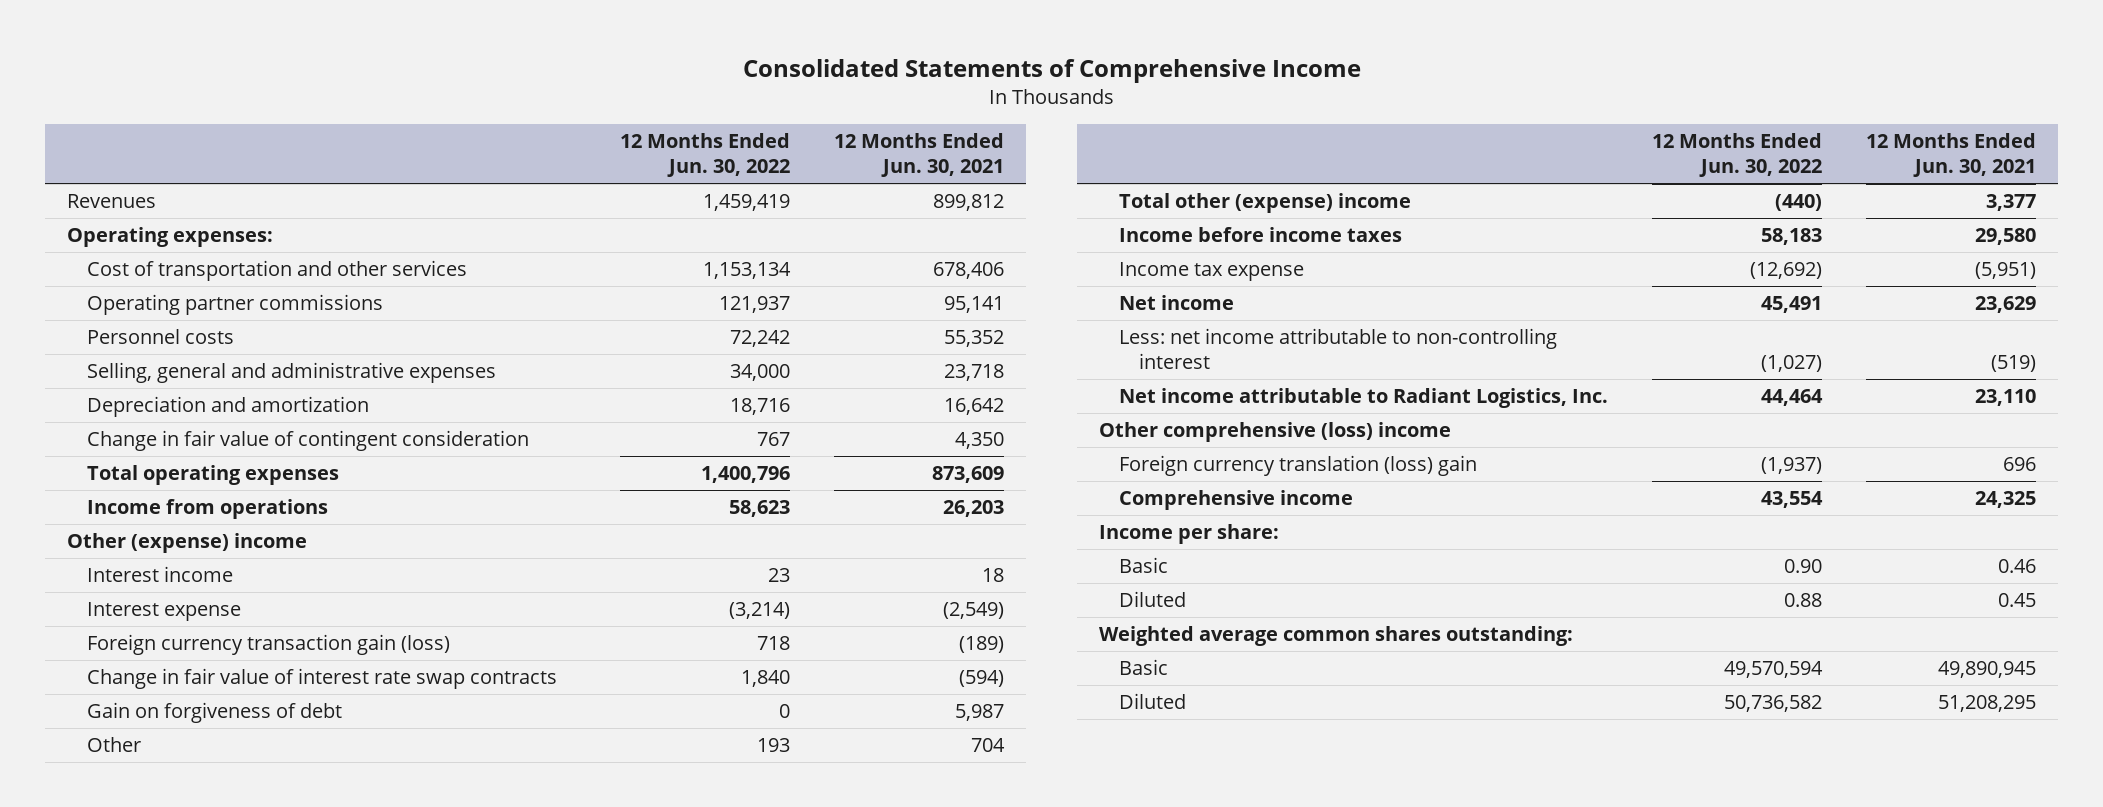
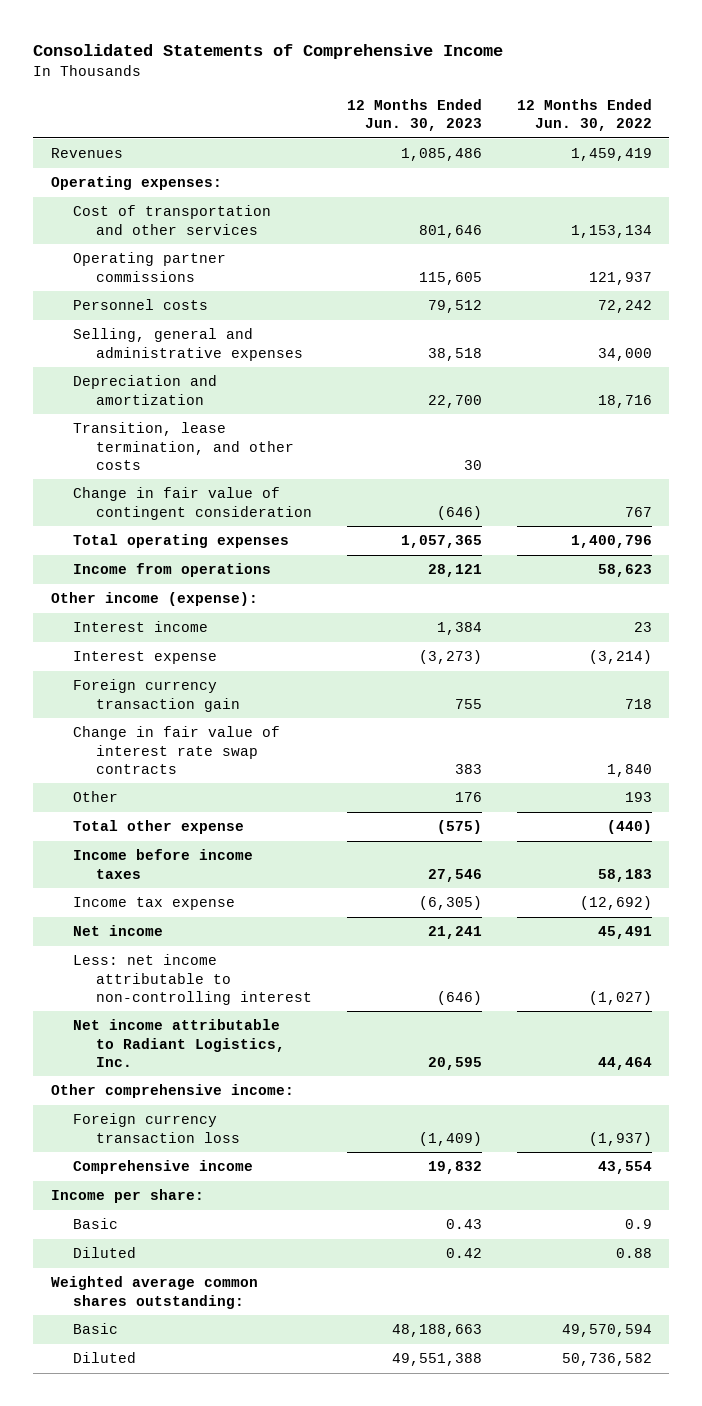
- | 12 Months Ended Jun. 30, 2022 | 12 Months Ended Jun. 30, 2021
+ | 12 Months Ended Jun. 30, 2023 | 12 Months Ended Jun. 30, 2022
+ Transition, lease termination, and other costs | 30 |
- Other (expense) income
+ Other income (expense):
- Foreign currency transaction gain (loss) | 718 | (189)
+ Foreign currency transaction gain | 755 | 718
- Gain on forgiveness of debt | 0 | 5,987
- Total other (expense) income | (440) | 3,377
+ Total other expense | (575) | (440)
- Other comprehensive (loss) income
- Foreign currency translation (loss) gain | (1,937) | 696
+ Other comprehensive income:
+ Foreign currency transaction loss | (1,409) | (1,937)
- Basic | 0.90 | 0.46
+ Basic | 0.43 | 0.9

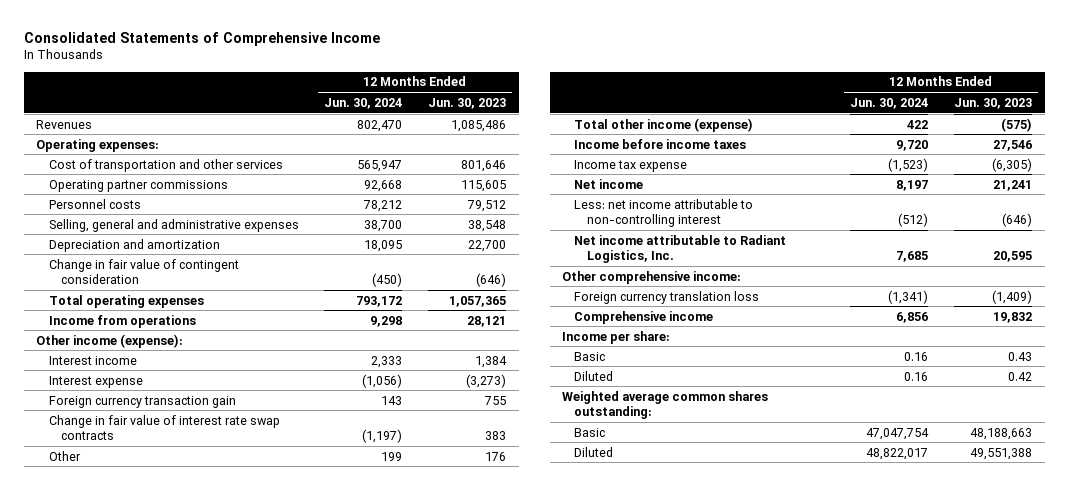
- | 12 Months Ended Jun. 30, 2023 | 12 Months Ended Jun. 30, 2022
+ | 12 Months Ended Jun. 30, 2024 | 12 Months Ended Jun. 30, 2023
- Selling, general and administrative expenses | 38,518 | 34,000
+ Selling, general and administrative expenses | 38,700 | 38,548
- Transition, lease termination, and other costs | 30 |
- Total other expense | (575) | (440)
+ Total other income (expense) | 422 | (575)
- Foreign currency transaction loss | (1,409) | (1,937)
+ Foreign currency translation loss | (1,341) | (1,409)

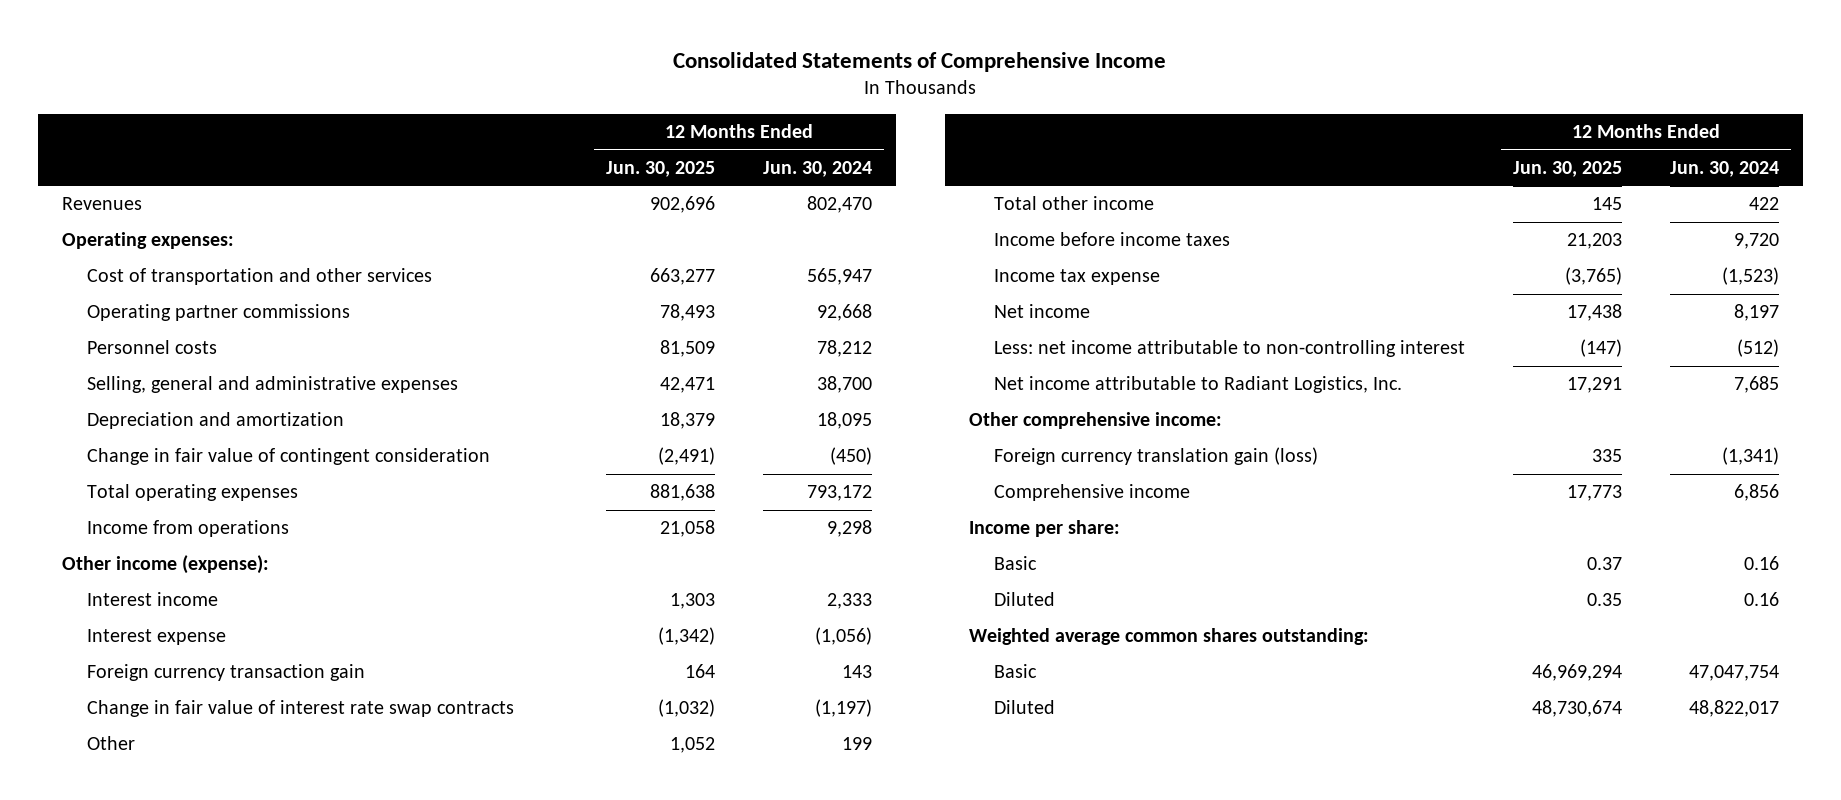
- | 12 Months Ended Jun. 30, 2024 | 12 Months Ended Jun. 30, 2023
+ | 12 Months Ended Jun. 30, 2025 | 12 Months Ended Jun. 30, 2024
- Total other income (expense) | 422 | (575)
+ Total other income | 145 | 422
- Foreign currency translation loss | (1,341) | (1,409)
+ Foreign currency translation gain (loss) | 335 | (1,341)

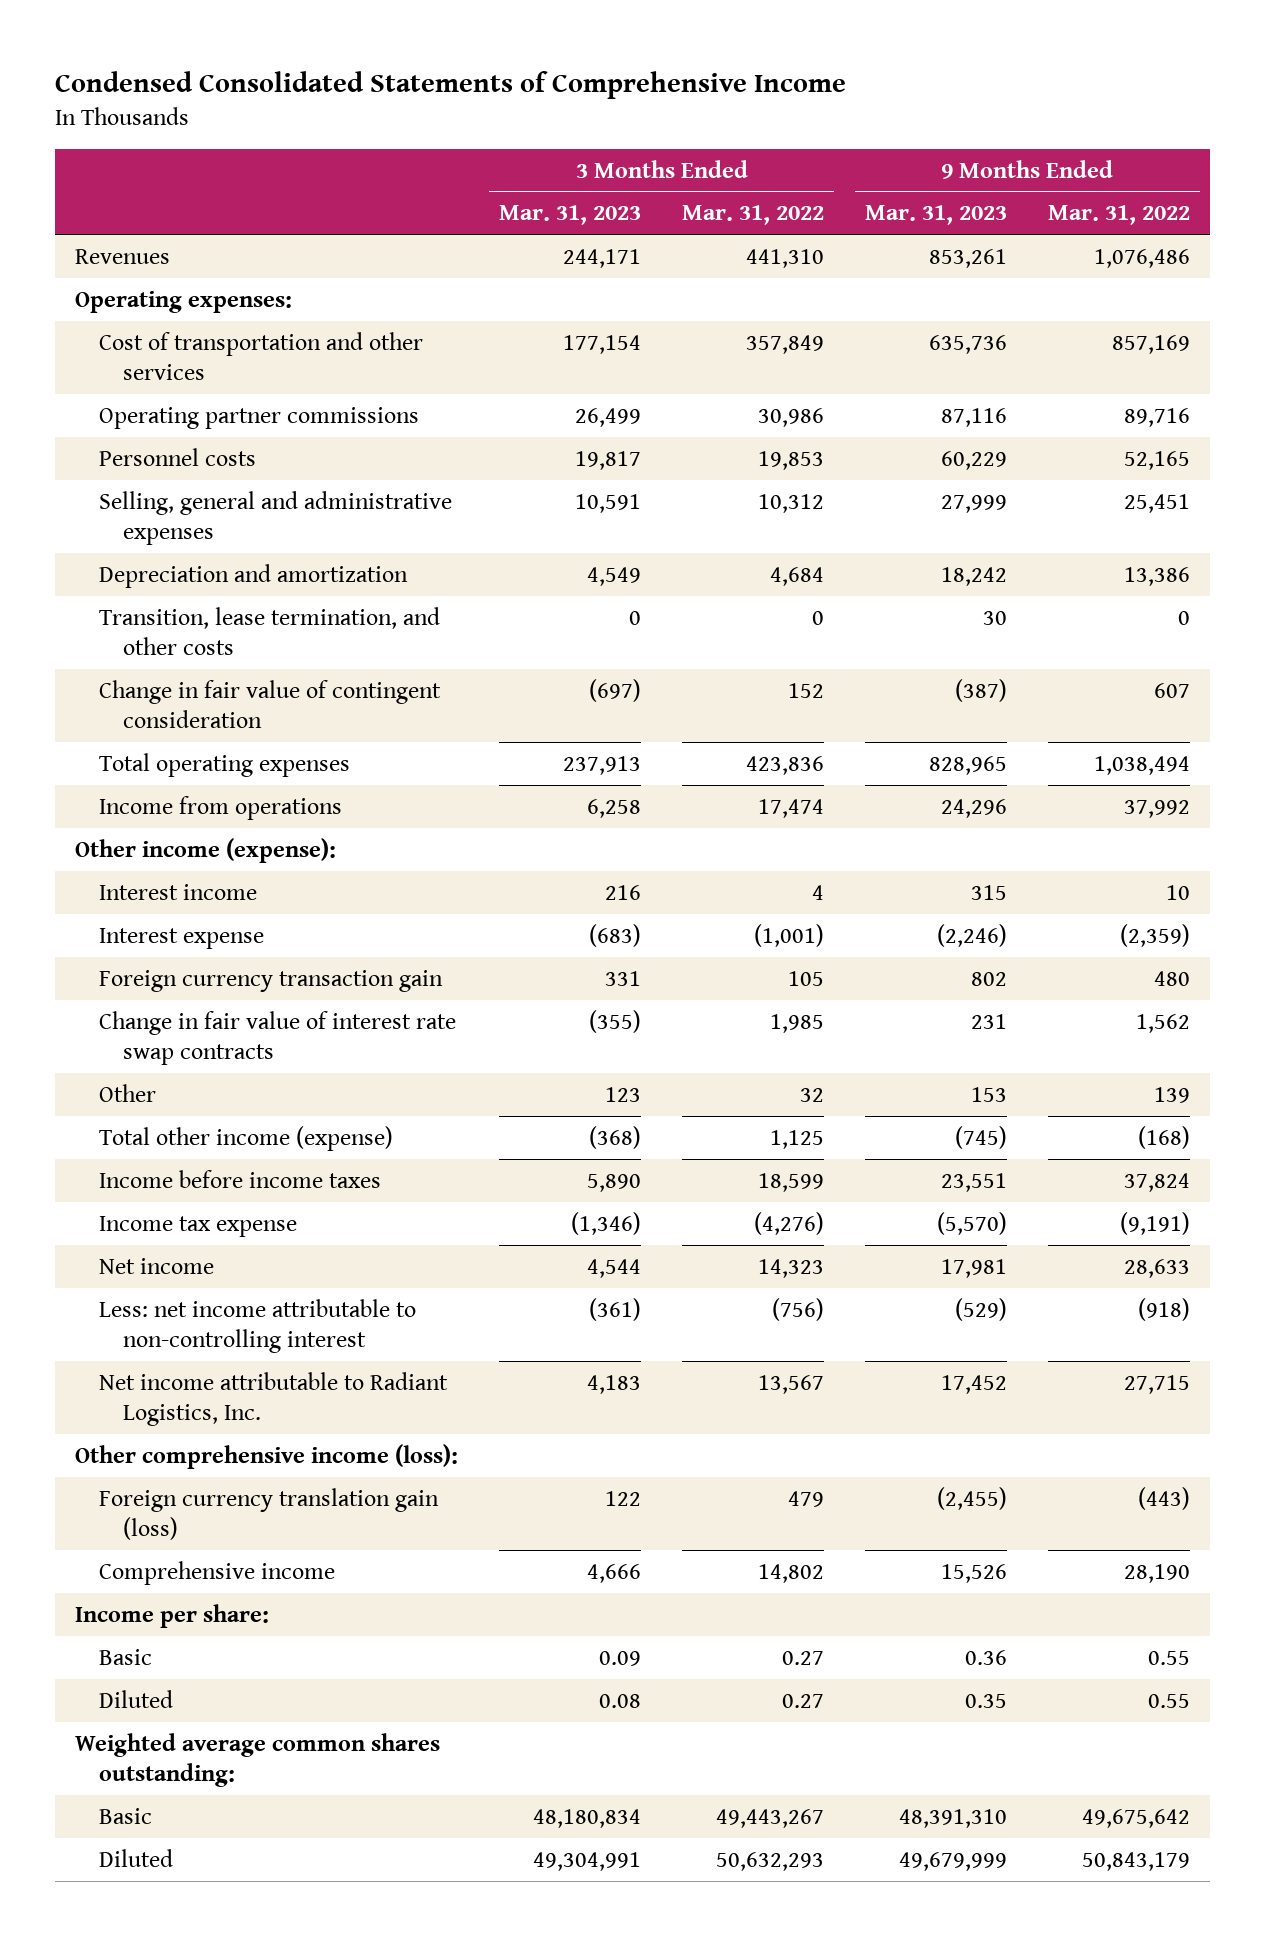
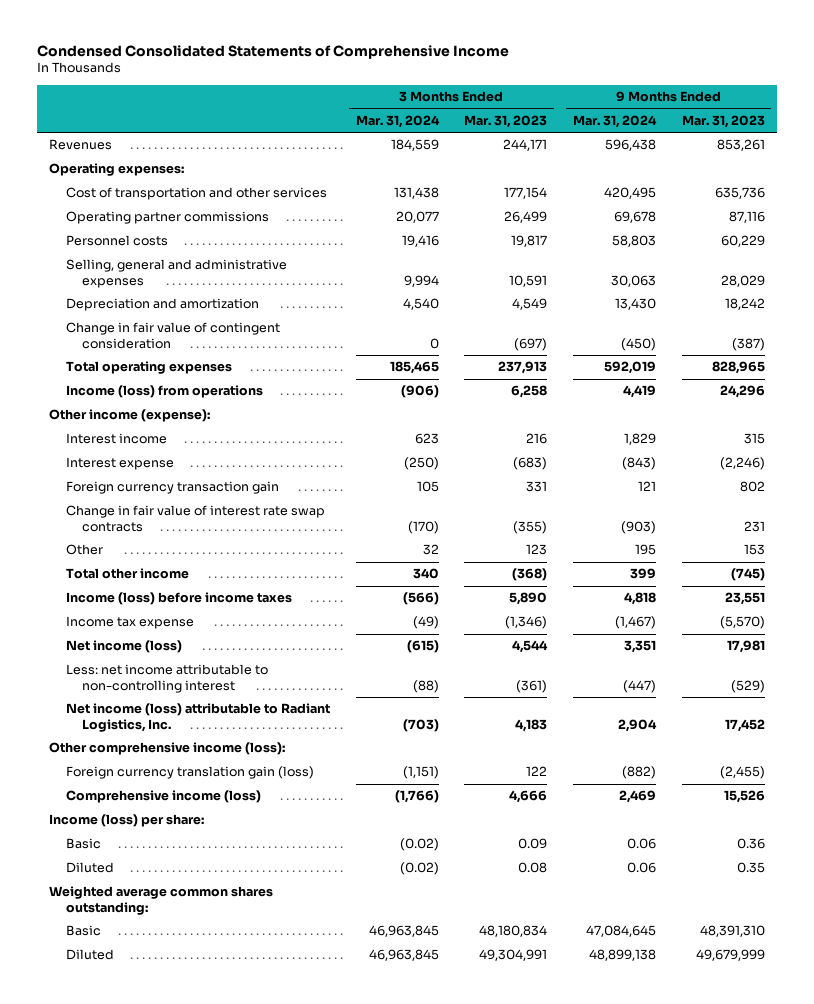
- | 3 Months Ended Mar. 31, 2023 | 3 Months Ended Mar. 31, 2022 | 9 Months Ended Mar. 31, 2023 | 9 Months Ended Mar. 31, 2022
+ | 3 Months Ended Mar. 31, 2024 | 3 Months Ended Mar. 31, 2023 | 9 Months Ended Mar. 31, 2024 | 9 Months Ended Mar. 31, 2023
- Selling, general and administrative expenses | 10,591 | 10,312 | 27,999 | 25,451
+ Selling, general and administrative expenses | 9,994 | 10,591 | 30,063 | 28,029
- Transition, lease termination, and other costs | 0 | 0 | 30 | 0
- Income from operations | 6,258 | 17,474 | 24,296 | 37,992
+ Income (loss) from operations | (906) | 6,258 | 4,419 | 24,296
- Total other income (expense) | (368) | 1,125 | (745) | (168)
- Income before income taxes | 5,890 | 18,599 | 23,551 | 37,824
+ Total other income | 340 | (368) | 399 | (745)
+ Income (loss) before income taxes | (566) | 5,890 | 4,818 | 23,551
- Net income | 4,544 | 14,323 | 17,981 | 28,633
+ Net income (loss) | (615) | 4,544 | 3,351 | 17,981
- Net income attributable to Radiant Logistics, Inc. | 4,183 | 13,567 | 17,452 | 27,715
+ Net income (loss) attributable to Radiant Logistics, Inc. | (703) | 4,183 | 2,904 | 17,452
- Comprehensive income | 4,666 | 14,802 | 15,526 | 28,190
- Income per share:
+ Comprehensive income (loss) | (1,766) | 4,666 | 2,469 | 15,526
+ Income (loss) per share:

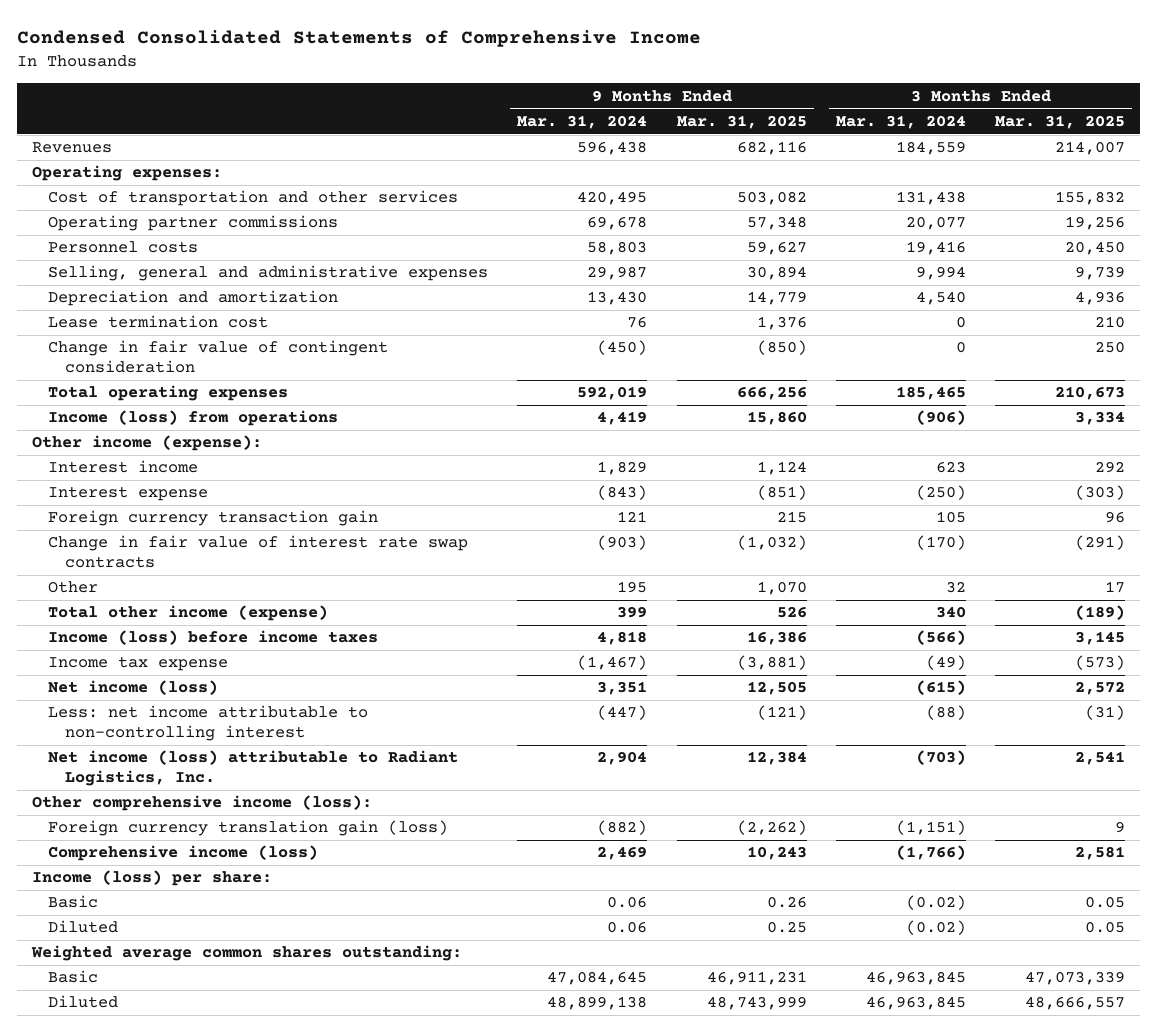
- | 3 Months Ended Mar. 31, 2024 | 3 Months Ended Mar. 31, 2023 | 9 Months Ended Mar. 31, 2024 | 9 Months Ended Mar. 31, 2023
+ | 9 Months Ended Mar. 31, 2024 | 9 Months Ended Mar. 31, 2025 | 3 Months Ended Mar. 31, 2024 | 3 Months Ended Mar. 31, 2025
- Selling, general and administrative expenses | 9,994 | 10,591 | 30,063 | 28,029
+ Selling, general and administrative expenses | 29,987 | 30,894 | 9,994 | 9,739
+ Lease termination cost | 76 | 1,376 | 0 | 210
- Total other income | 340 | (368) | 399 | (745)
+ Total other income (expense) | 399 | 526 | 340 | (189)

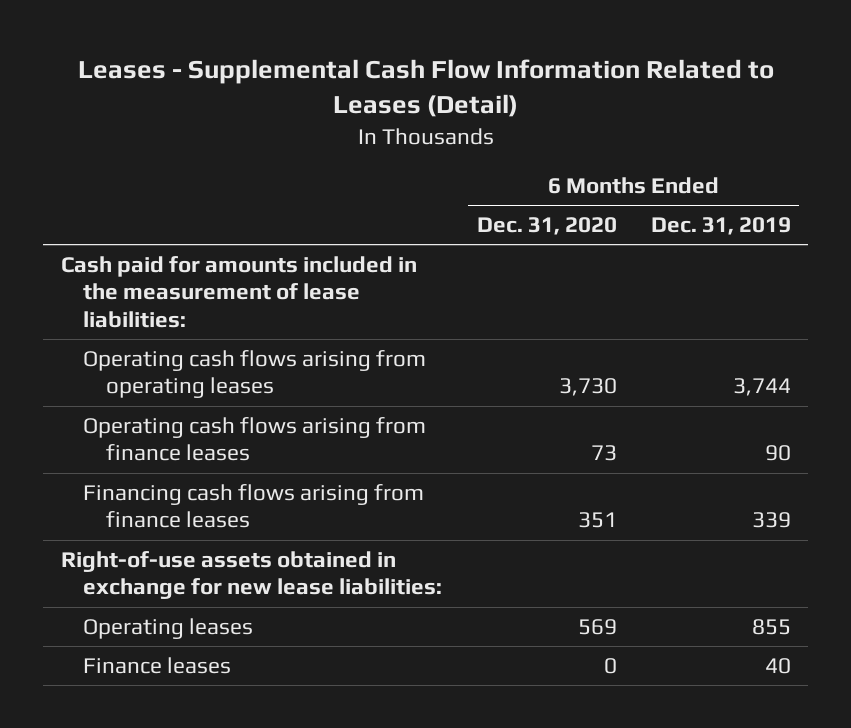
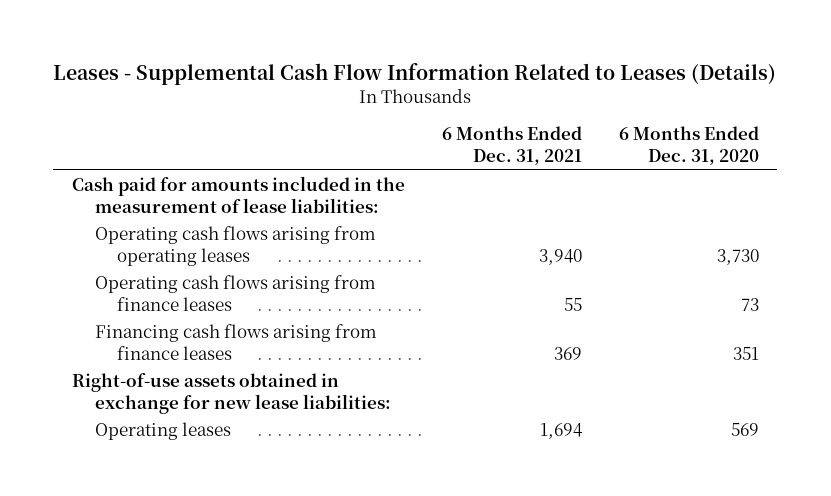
- Leases - Supplemental Cash Flow Information Related to Leases (Detail)
+ Leases - Supplemental Cash Flow Information Related to Leases (Details)
- | 6 Months Ended Dec. 31, 2020 | 6 Months Ended Dec. 31, 2019
+ | 6 Months Ended Dec. 31, 2021 | 6 Months Ended Dec. 31, 2020
- Finance leases | 0 | 40

